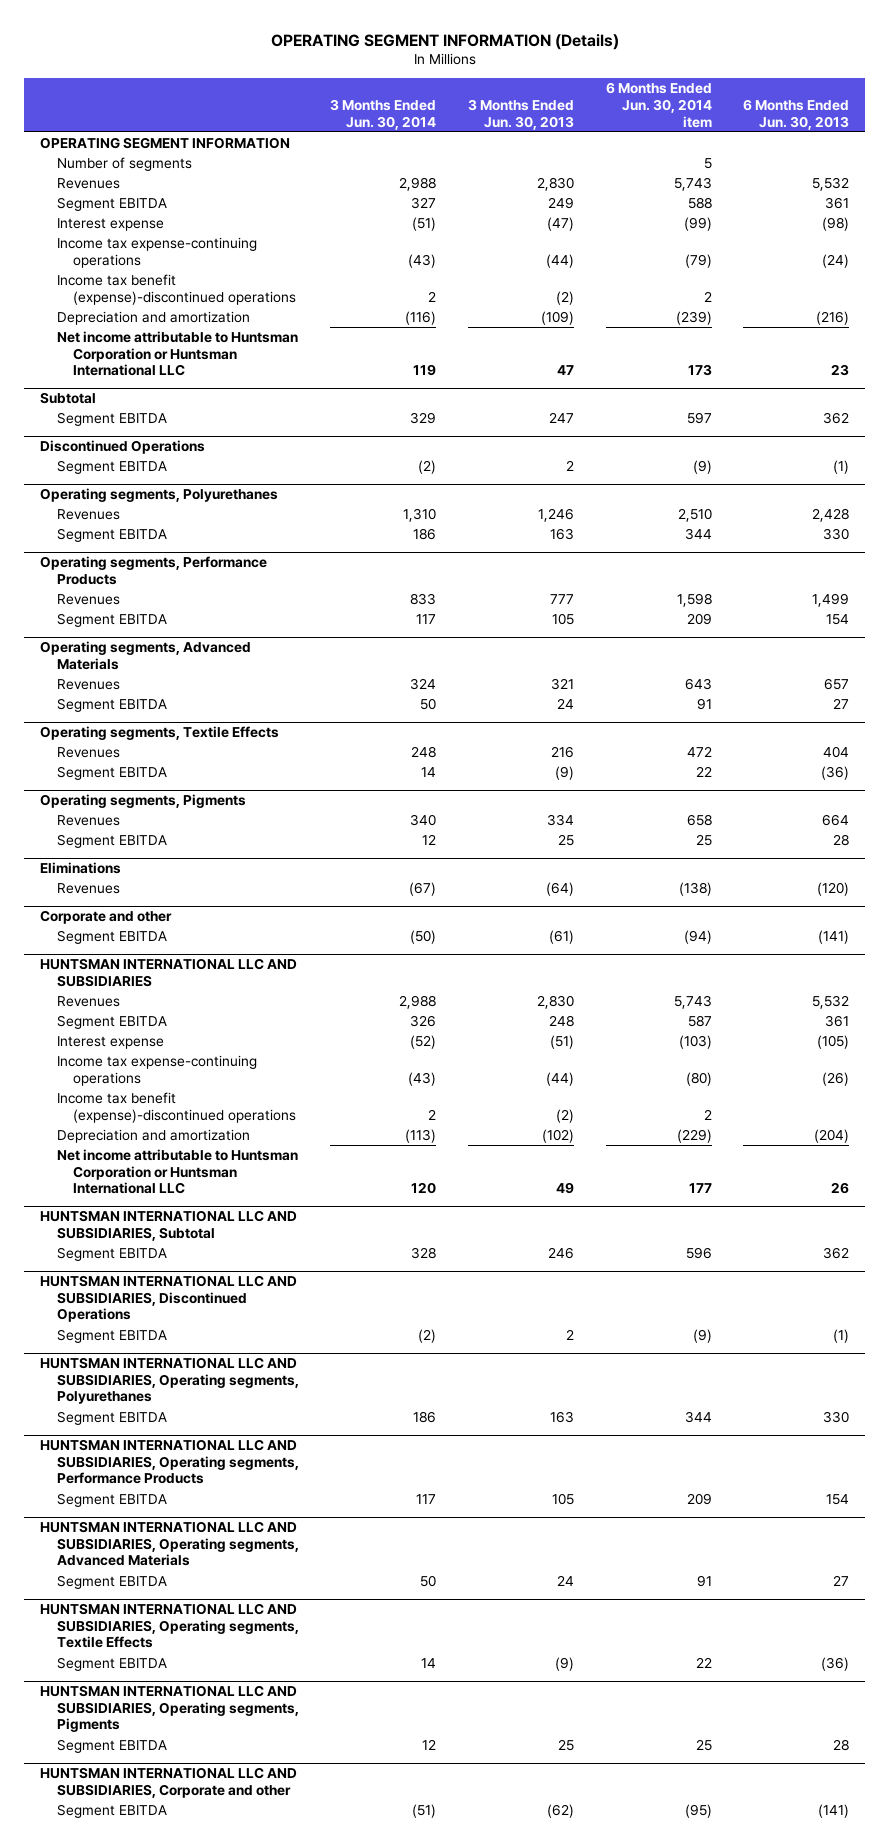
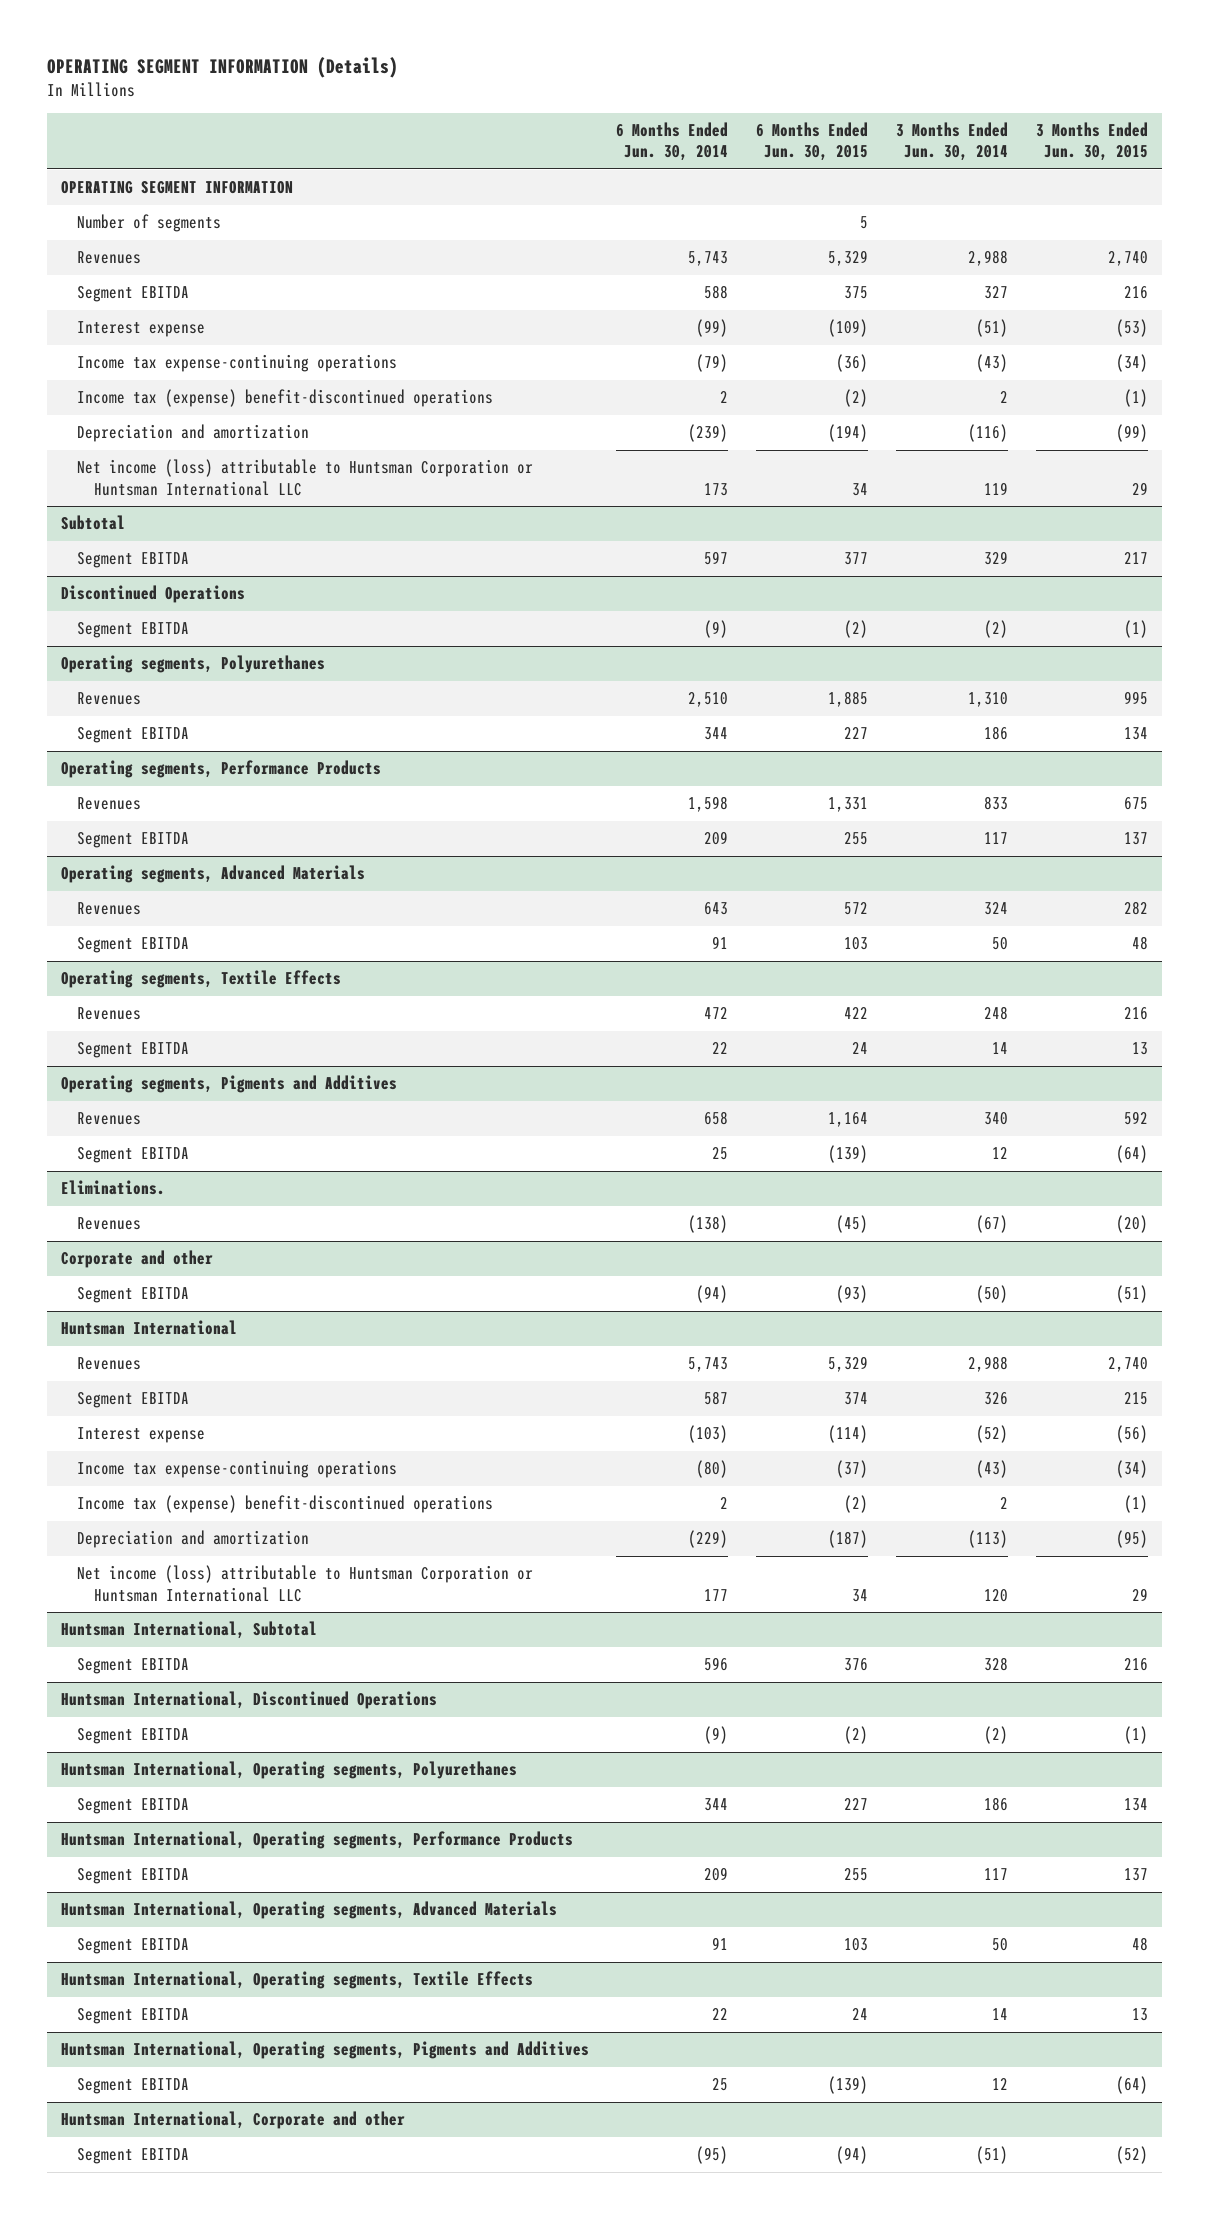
- | 3 Months Ended Jun. 30, 2014 | 3 Months Ended Jun. 30, 2013 | 6 Months Ended Jun. 30, 2014 item | 6 Months Ended Jun. 30, 2013
+ | 6 Months Ended Jun. 30, 2014 | 6 Months Ended Jun. 30, 2015 | 3 Months Ended Jun. 30, 2014 | 3 Months Ended Jun. 30, 2015
- Income tax benefit (expense)-discontinued operations | 2 | (2) | 2 |
+ Income tax (expense) benefit-discontinued operations | 2 | (2) | 2 | (1)
- Net income attributable to Huntsman Corporation or Huntsman International LLC | 119 | 47 | 173 | 23
+ Net income (loss) attributable to Huntsman Corporation or Huntsman International LLC | 173 | 34 | 119 | 29
- Operating segments, Pigments
+ Operating segments, Pigments and Additives
- Eliminations
+ Eliminations.
- HUNTSMAN INTERNATIONAL LLC AND SUBSIDIARIES
+ Huntsman International
- Income tax benefit (expense)-discontinued operations | 2 | (2) | 2 |
+ Income tax (expense) benefit-discontinued operations | 2 | (2) | 2 | (1)
- Net income attributable to Huntsman Corporation or Huntsman International LLC | 120 | 49 | 177 | 26
- HUNTSMAN INTERNATIONAL LLC AND SUBSIDIARIES, Subtotal
+ Net income (loss) attributable to Huntsman Corporation or Huntsman International LLC | 177 | 34 | 120 | 29
+ Huntsman International, Subtotal
- HUNTSMAN INTERNATIONAL LLC AND SUBSIDIARIES, Discontinued Operations
+ Huntsman International, Discontinued Operations
- HUNTSMAN INTERNATIONAL LLC AND SUBSIDIARIES, Operating segments, Polyurethanes
+ Huntsman International, Operating segments, Polyurethanes
- HUNTSMAN INTERNATIONAL LLC AND SUBSIDIARIES, Operating segments, Performance Products
+ Huntsman International, Operating segments, Performance Products
- HUNTSMAN INTERNATIONAL LLC AND SUBSIDIARIES, Operating segments, Advanced Materials
+ Huntsman International, Operating segments, Advanced Materials
- HUNTSMAN INTERNATIONAL LLC AND SUBSIDIARIES, Operating segments, Textile Effects
+ Huntsman International, Operating segments, Textile Effects
- HUNTSMAN INTERNATIONAL LLC AND SUBSIDIARIES, Operating segments, Pigments
+ Huntsman International, Operating segments, Pigments and Additives
- HUNTSMAN INTERNATIONAL LLC AND SUBSIDIARIES, Corporate and other
+ Huntsman International, Corporate and other

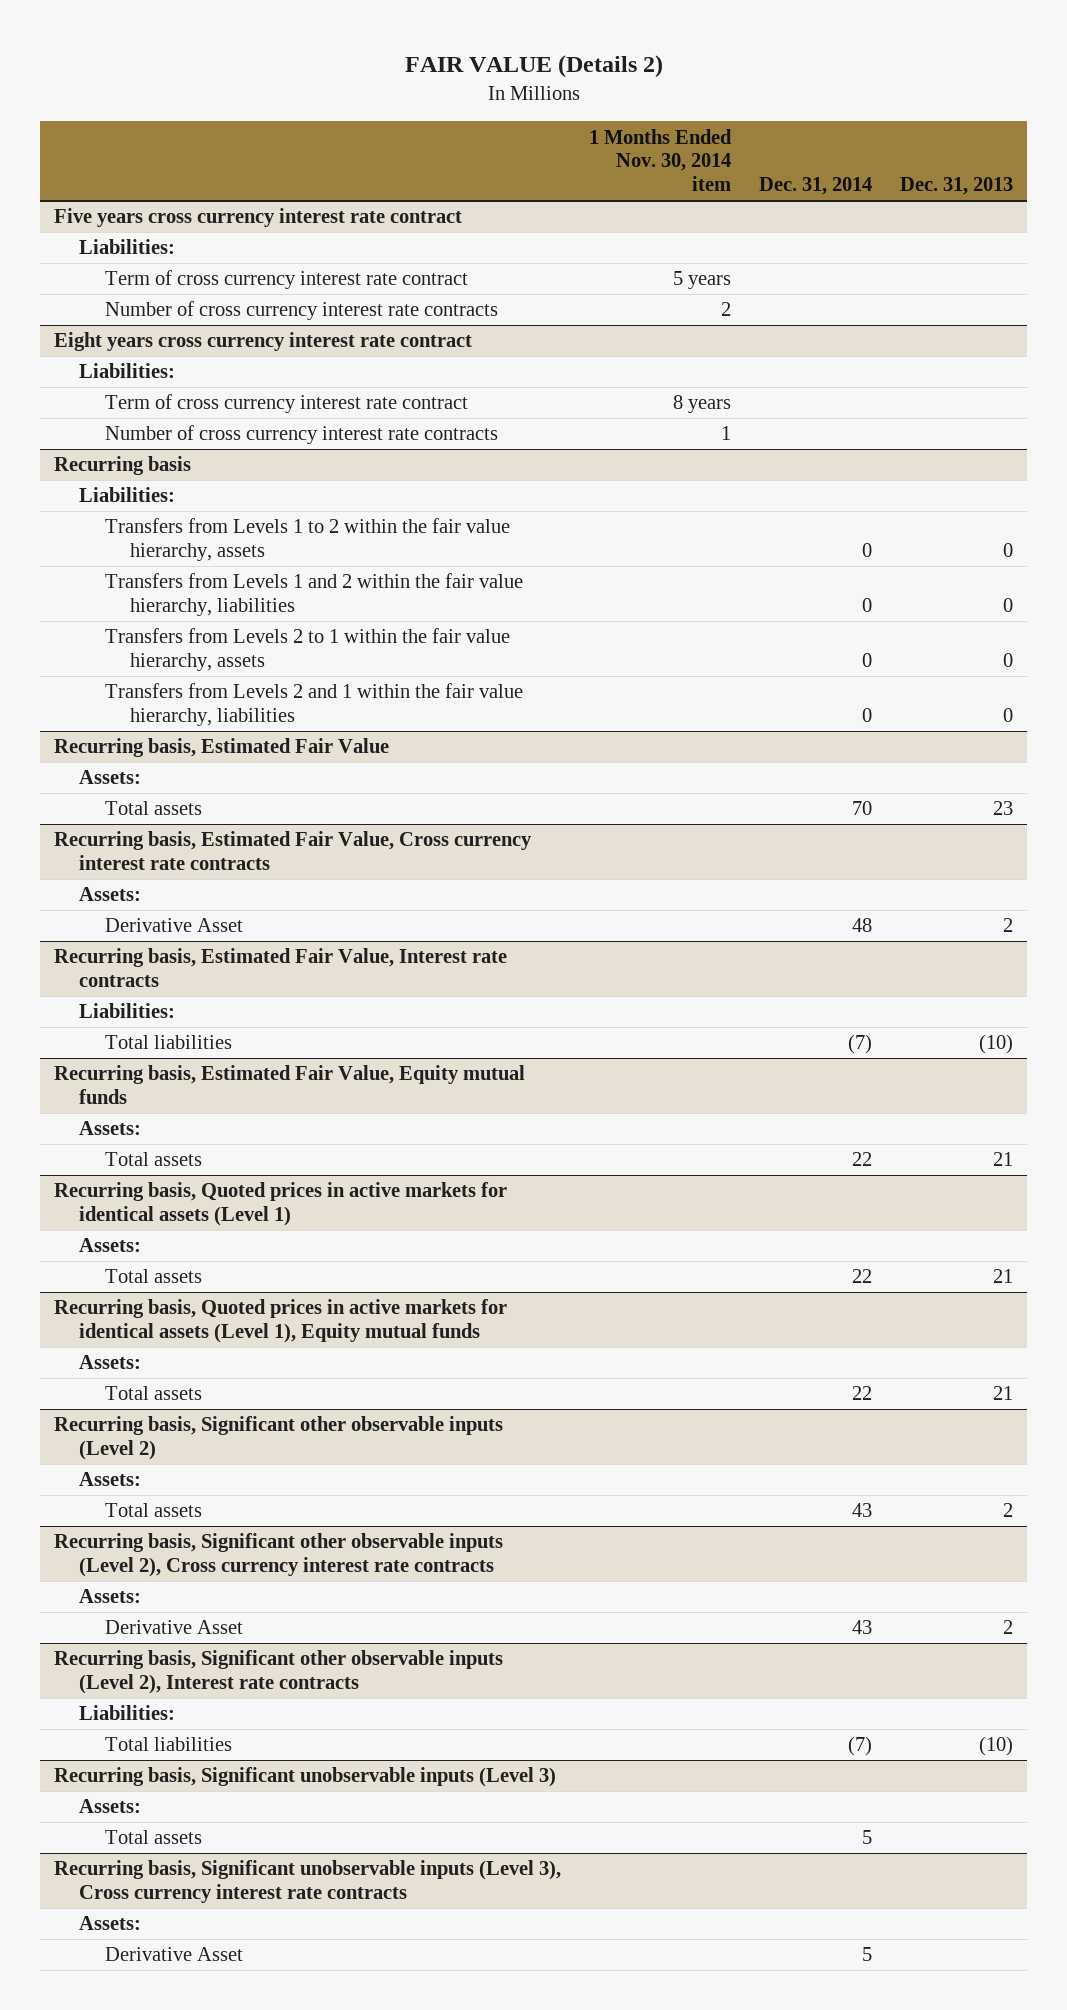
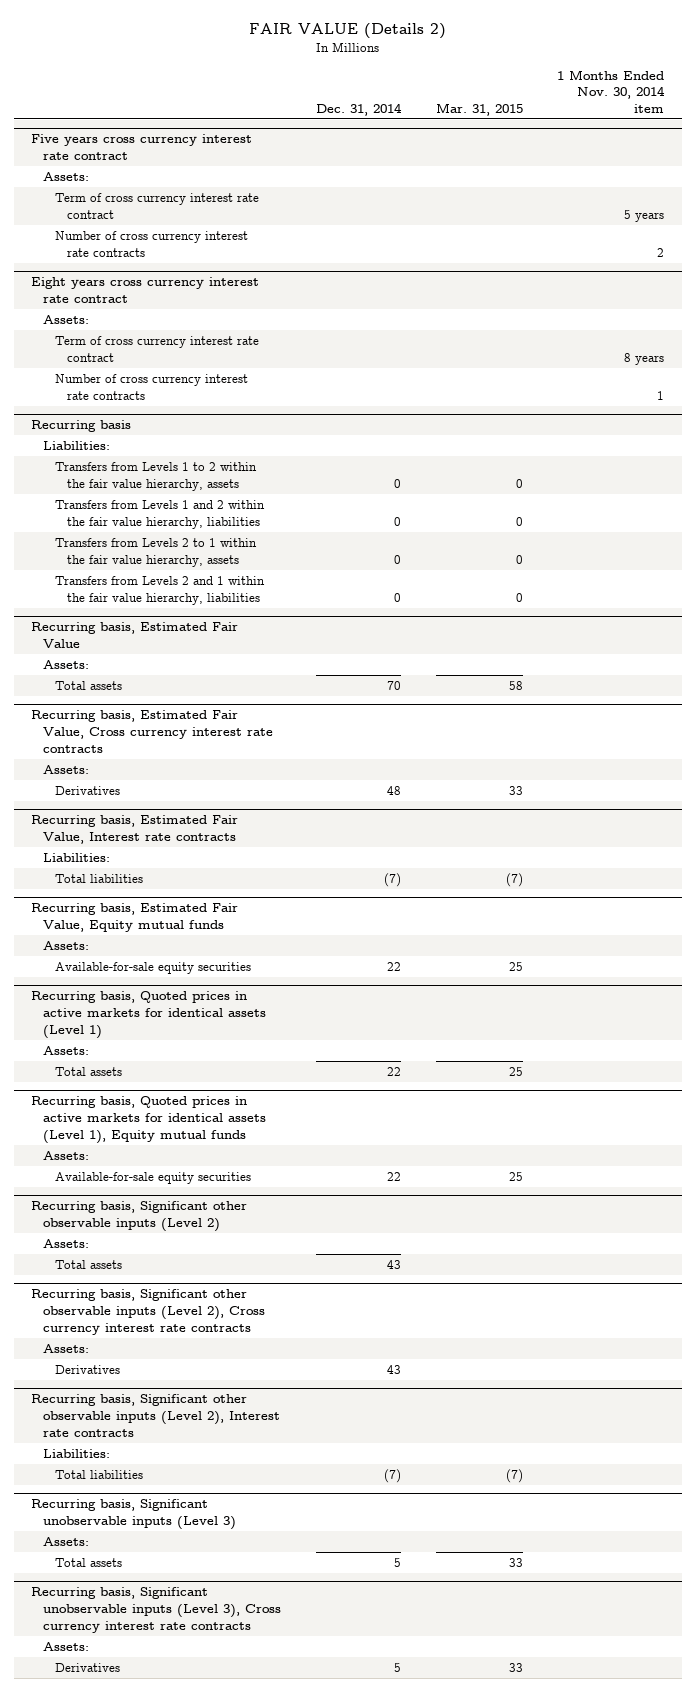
- | 1 Months Ended Nov. 30, 2014 item | Dec. 31, 2014 | Dec. 31, 2013
+ | Dec. 31, 2014 | Mar. 31, 2015 | 1 Months Ended Nov. 30, 2014 item
@ Five years cross currency interest rate contract
- Liabilities:
+ Assets:
@ Eight years cross currency interest rate contract
- Liabilities:
+ Assets:
@ Recurring basis, Estimated Fair Value, Cross currency interest rate contracts
- Derivative Asset | | 48 | 2
+ Derivatives | 48 | 33 |
@ Recurring basis, Estimated Fair Value, Equity mutual funds
- Total assets | | 22 | 21
+ Available-for-sale equity securities | 22 | 25 |
@ Recurring basis, Quoted prices in active markets for identical assets (Level 1), Equity mutual funds
- Total assets | | 22 | 21
+ Available-for-sale equity securities | 22 | 25 |
@ Recurring basis, Significant other observable inputs (Level 2), Cross currency interest rate contracts
- Derivative Asset | | 43 | 2
+ Derivatives | 43 | |
@ Recurring basis, Significant unobservable inputs (Level 3), Cross currency interest rate contracts
- Derivative Asset | | 5 |
+ Derivatives | 5 | 33 |

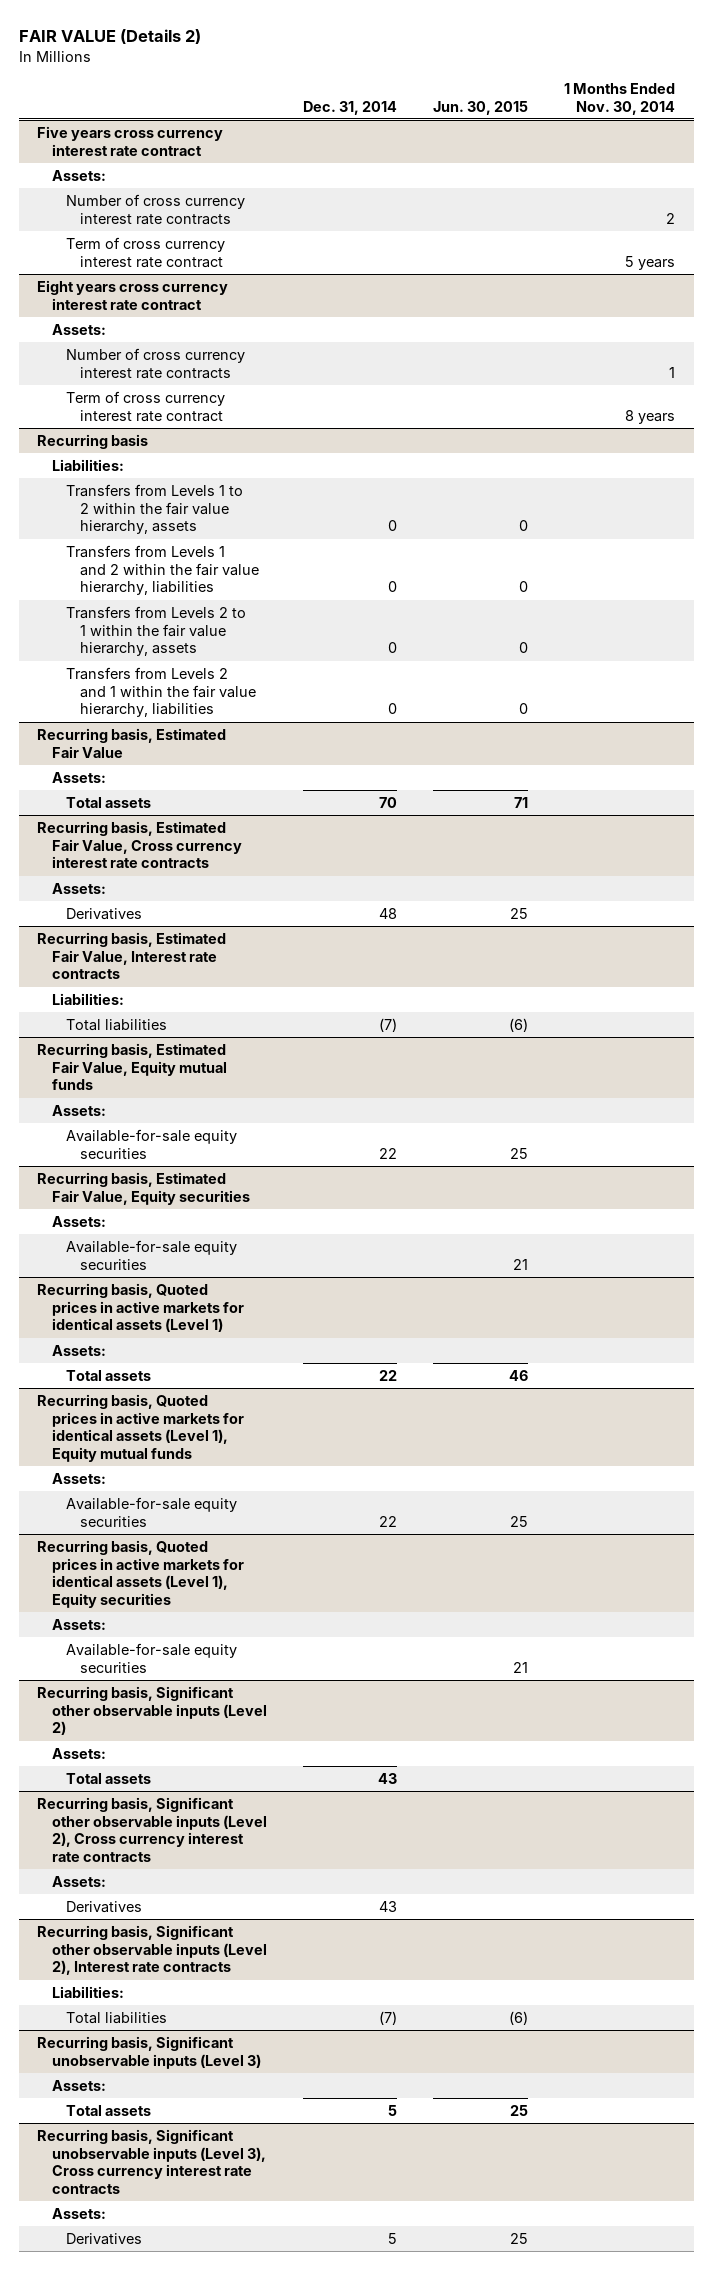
- | Dec. 31, 2014 | Mar. 31, 2015 | 1 Months Ended Nov. 30, 2014 item
+ | Dec. 31, 2014 | Jun. 30, 2015 | 1 Months Ended Nov. 30, 2014
@ Five years cross currency interest rate contract
moved down: Term of cross currency interest rate contract | | | 5 years
@ Eight years cross currency interest rate contract
moved down: Term of cross currency interest rate contract | | | 8 years
+ Recurring basis, Estimated Fair Value, Equity securities
+ Assets:
+ Available-for-sale equity securities | | 21 |
+ Recurring basis, Quoted prices in active markets for identical assets (Level 1), Equity securities
+ Assets:
+ Available-for-sale equity securities | | 21 |

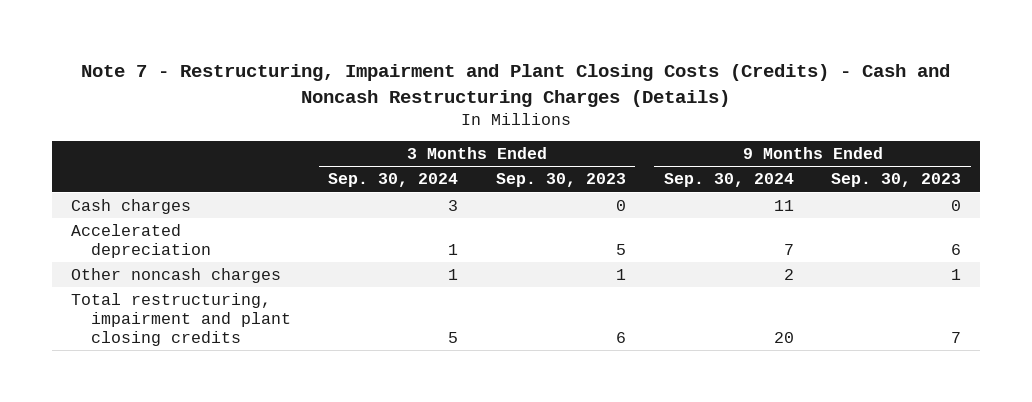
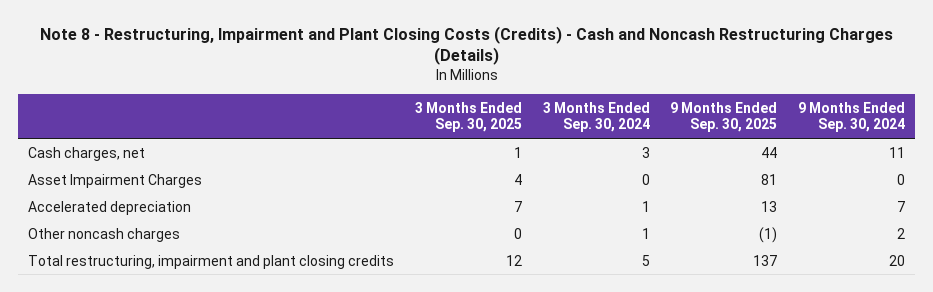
- Note 7 - Restructuring, Impairment and Plant Closing Costs (Credits) - Cash and Noncash Restructuring Charges (Details)
+ Note 8 - Restructuring, Impairment and Plant Closing Costs (Credits) - Cash and Noncash Restructuring Charges (Details)
- | 3 Months Ended Sep. 30, 2024 | 3 Months Ended Sep. 30, 2023 | 9 Months Ended Sep. 30, 2024 | 9 Months Ended Sep. 30, 2023
+ | 3 Months Ended Sep. 30, 2025 | 3 Months Ended Sep. 30, 2024 | 9 Months Ended Sep. 30, 2025 | 9 Months Ended Sep. 30, 2024
- Cash charges | 3 | 0 | 11 | 0
+ Cash charges, net | 1 | 3 | 44 | 11
+ Asset Impairment Charges | 4 | 0 | 81 | 0

